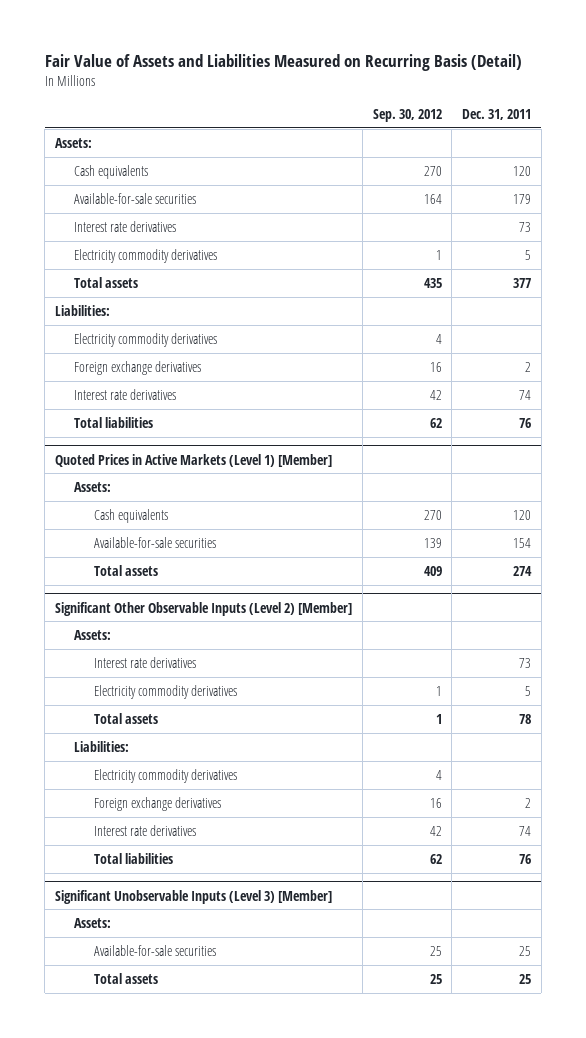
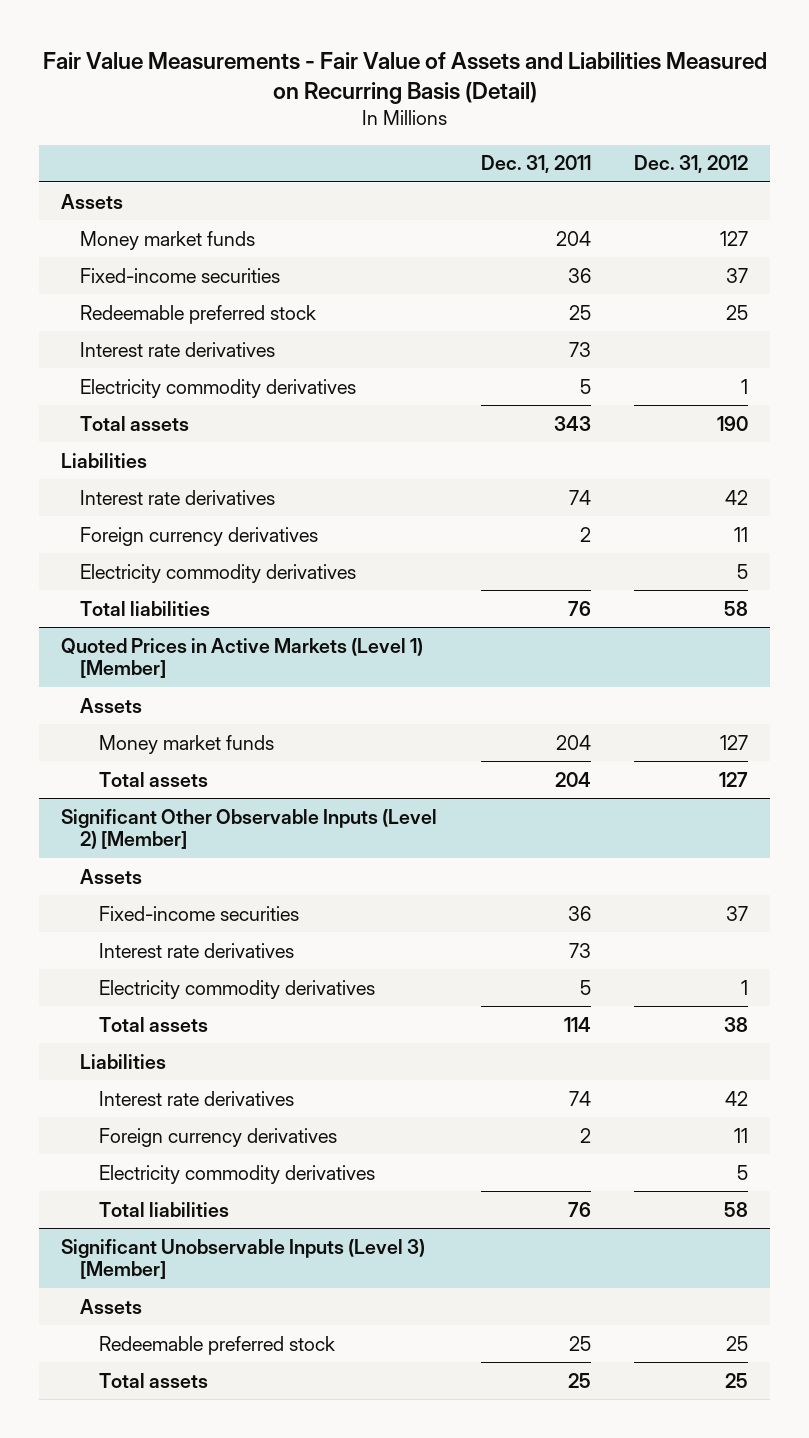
- Fair Value of Assets and Liabilities Measured on Recurring Basis (Detail)
+ Fair Value Measurements - Fair Value of Assets and Liabilities Measured on Recurring Basis (Detail)
- | Sep. 30, 2012 | Dec. 31, 2011
+ | Dec. 31, 2011 | Dec. 31, 2012
- Assets:
- Cash equivalents | 270 | 120
- Available-for-sale securities | 164 | 179
+ Assets
+ Money market funds | 204 | 127
+ Fixed-income securities | 36 | 37
+ Redeemable preferred stock | 25 | 25
- Total assets | 435 | 377
- Liabilities:
- Foreign exchange derivatives | 16 | 2
+ Total assets | 343 | 190
+ Liabilities
+ Foreign currency derivatives | 2 | 11
moved down: Electricity commodity derivatives | | 5
@ Quoted Prices in Active Markets (Level 1) [Member]
- Assets:
- Cash equivalents | 270 | 120
- Available-for-sale securities | 139 | 154
- Total assets | 409 | 274
+ Assets
+ Money market funds | 204 | 127
+ Total assets | 204 | 127
@ Significant Other Observable Inputs (Level 2) [Member]
- Assets:
+ Assets
+ Fixed-income securities | 36 | 37
- Total assets | 1 | 78
- Liabilities:
- Foreign exchange derivatives | 16 | 2
+ Total assets | 114 | 38
+ Liabilities
+ Foreign currency derivatives | 2 | 11
moved down: Electricity commodity derivatives | | 5
@ Significant Unobservable Inputs (Level 3) [Member]
- Assets:
- Available-for-sale securities | 25 | 25
+ Assets
+ Redeemable preferred stock | 25 | 25

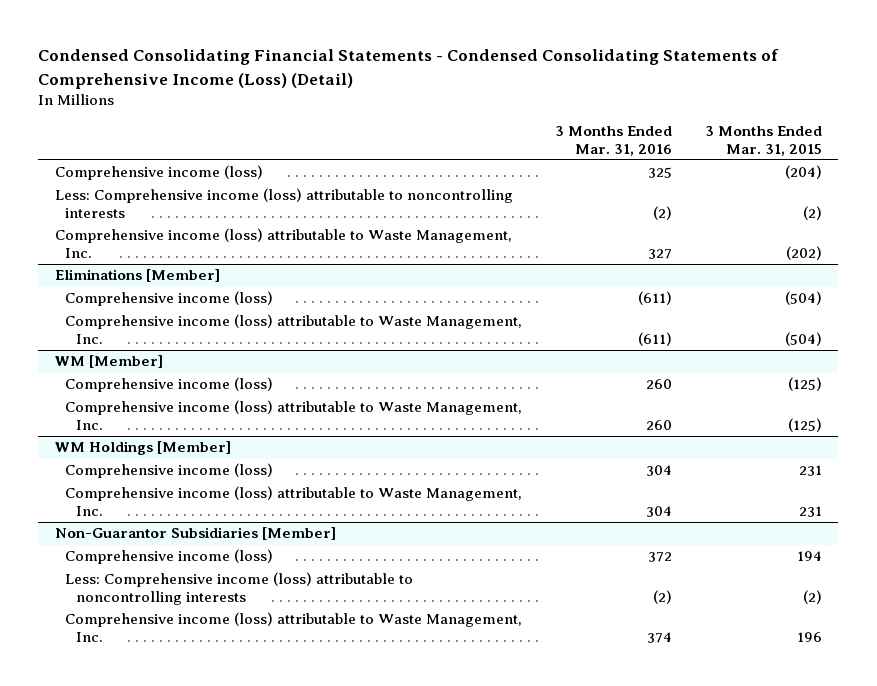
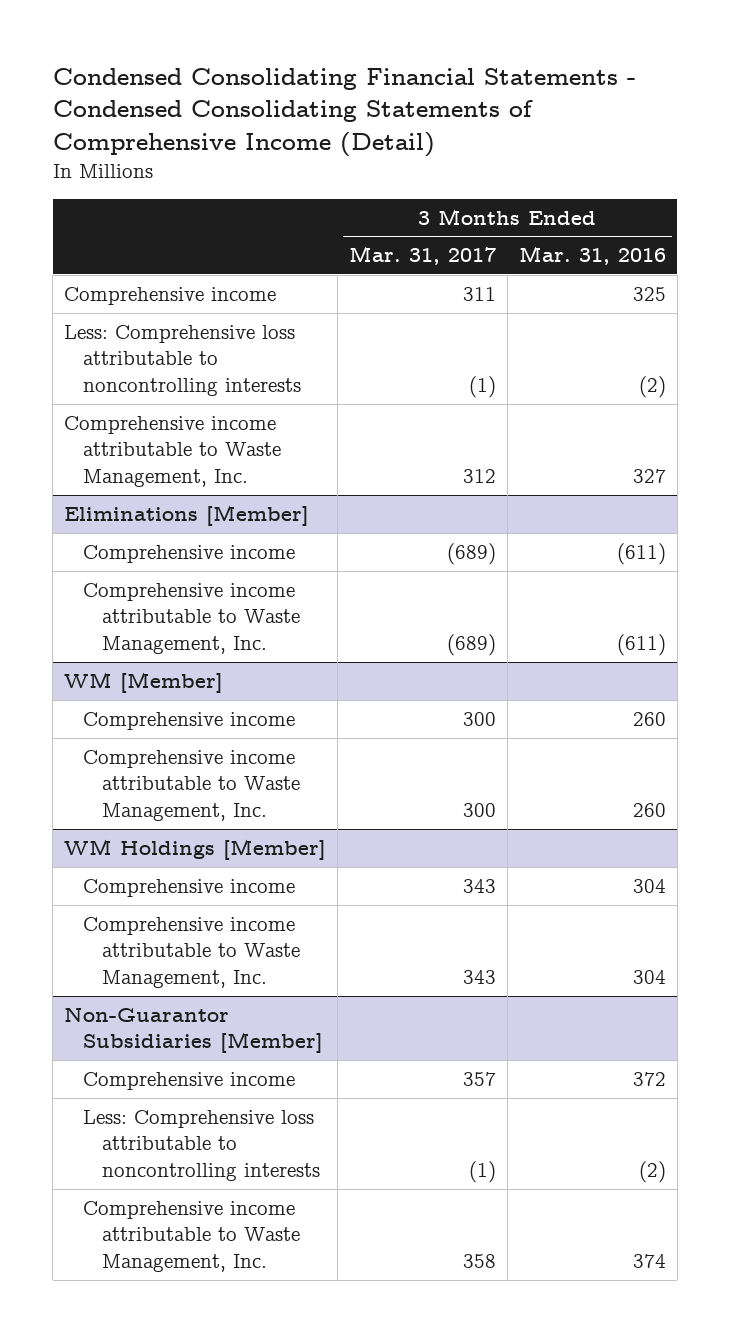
- Condensed Consolidating Financial Statements - Condensed Consolidating Statements of Comprehensive Income (Loss) (Detail)
+ Condensed Consolidating Financial Statements - Condensed Consolidating Statements of Comprehensive Income (Detail)
- | 3 Months Ended Mar. 31, 2016 | 3 Months Ended Mar. 31, 2015
+ | 3 Months Ended Mar. 31, 2017 | 3 Months Ended Mar. 31, 2016
- Comprehensive income (loss) | 325 | (204)
- Less: Comprehensive income (loss) attributable to noncontrolling interests | (2) | (2)
- Comprehensive income (loss) attributable to Waste Management, Inc. | 327 | (202)
+ Comprehensive income | 311 | 325
+ Less: Comprehensive loss attributable to noncontrolling interests | (1) | (2)
+ Comprehensive income attributable to Waste Management, Inc. | 312 | 327
@ Eliminations [Member]
- Comprehensive income (loss) | (611) | (504)
- Comprehensive income (loss) attributable to Waste Management, Inc. | (611) | (504)
+ Comprehensive income | (689) | (611)
+ Comprehensive income attributable to Waste Management, Inc. | (689) | (611)
@ WM [Member]
- Comprehensive income (loss) | 260 | (125)
- Comprehensive income (loss) attributable to Waste Management, Inc. | 260 | (125)
+ Comprehensive income | 300 | 260
+ Comprehensive income attributable to Waste Management, Inc. | 300 | 260
@ WM Holdings [Member]
- Comprehensive income (loss) | 304 | 231
- Comprehensive income (loss) attributable to Waste Management, Inc. | 304 | 231
+ Comprehensive income | 343 | 304
+ Comprehensive income attributable to Waste Management, Inc. | 343 | 304
@ Non-Guarantor Subsidiaries [Member]
- Comprehensive income (loss) | 372 | 194
- Less: Comprehensive income (loss) attributable to noncontrolling interests | (2) | (2)
- Comprehensive income (loss) attributable to Waste Management, Inc. | 374 | 196
+ Comprehensive income | 357 | 372
+ Less: Comprehensive loss attributable to noncontrolling interests | (1) | (2)
+ Comprehensive income attributable to Waste Management, Inc. | 358 | 374

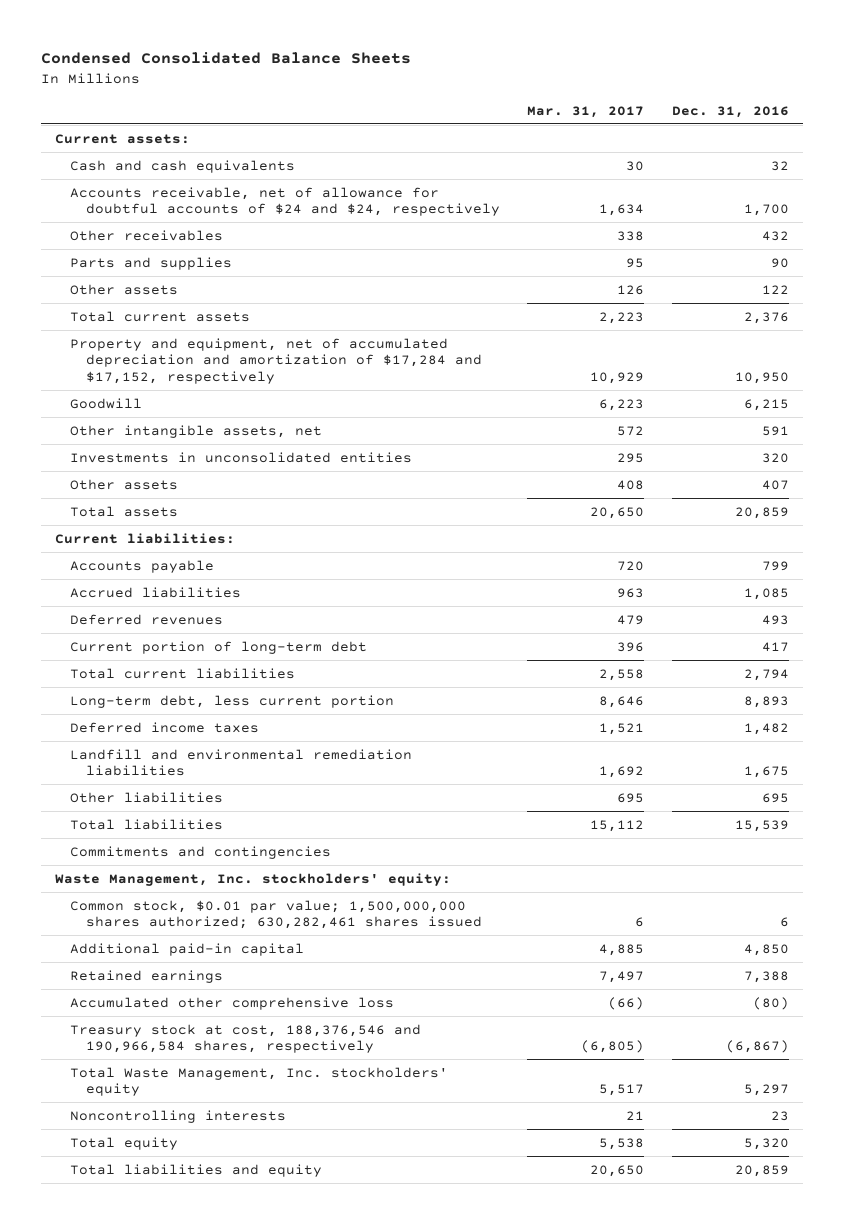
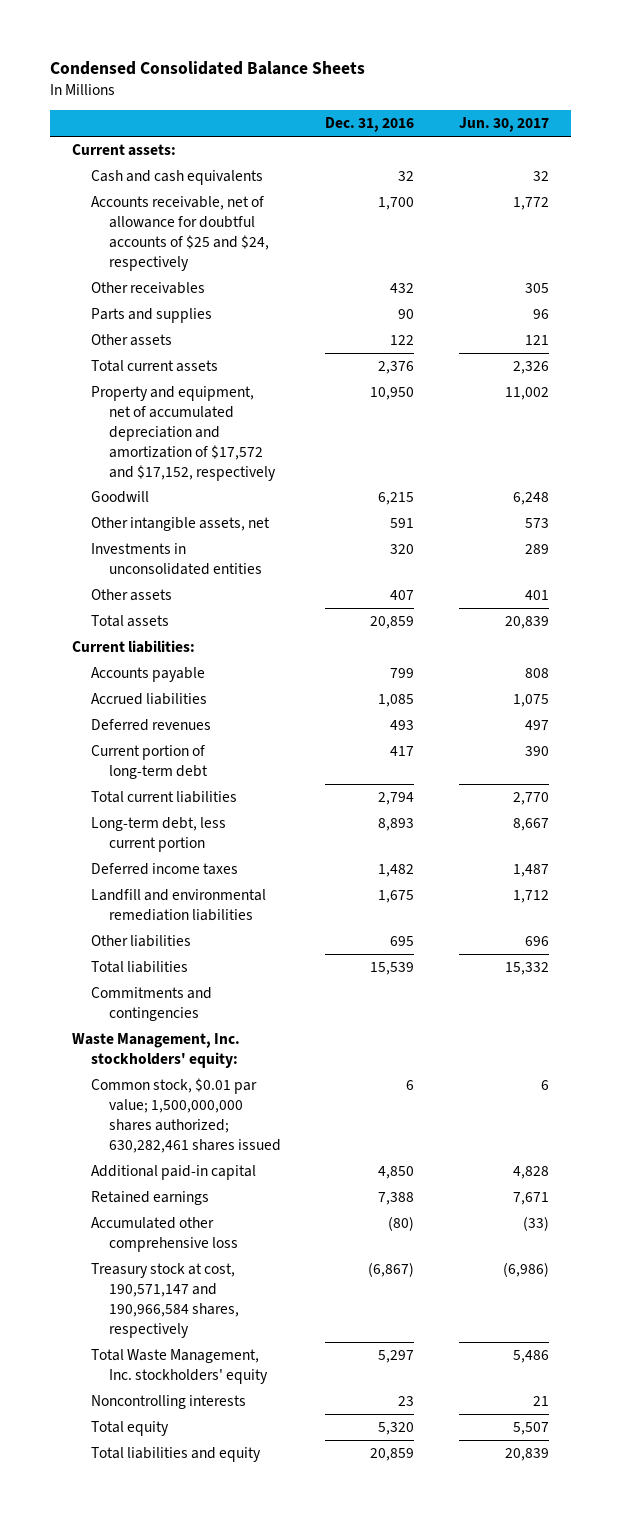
- | Mar. 31, 2017 | Dec. 31, 2016
+ | Dec. 31, 2016 | Jun. 30, 2017
- Accounts receivable, net of allowance for doubtful accounts of $24 and $24, respectively | 1,634 | 1,700
+ Accounts receivable, net of allowance for doubtful accounts of $25 and $24, respectively | 1,700 | 1,772
- Property and equipment, net of accumulated depreciation and amortization of $17,284 and $17,152, respectively | 10,929 | 10,950
+ Property and equipment, net of accumulated depreciation and amortization of $17,572 and $17,152, respectively | 10,950 | 11,002
- Treasury stock at cost, 188,376,546 and 190,966,584 shares, respectively | (6,805) | (6,867)
+ Treasury stock at cost, 190,571,147 and 190,966,584 shares, respectively | (6,867) | (6,986)

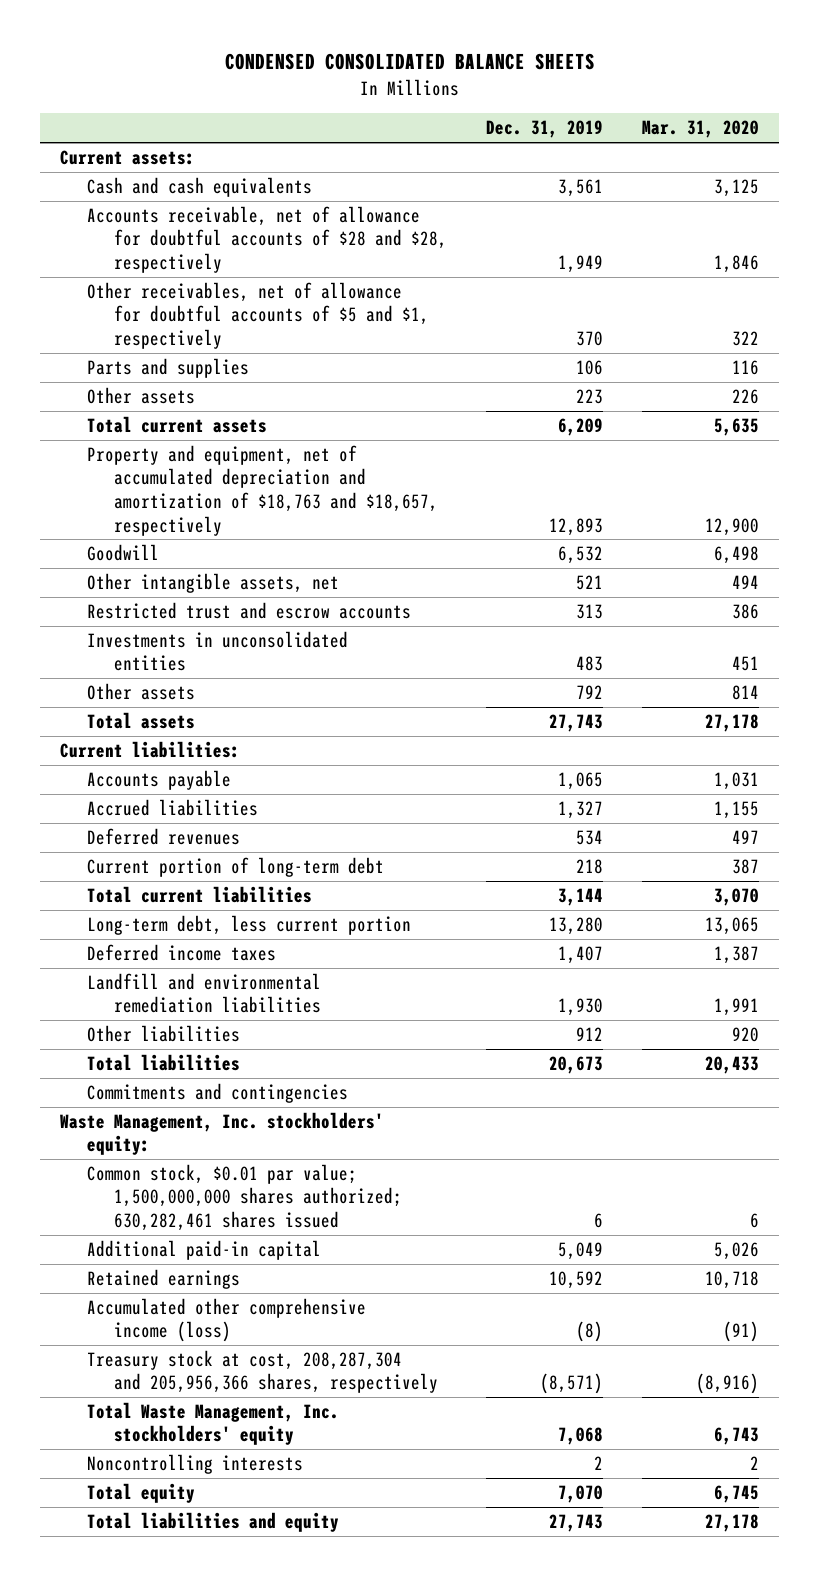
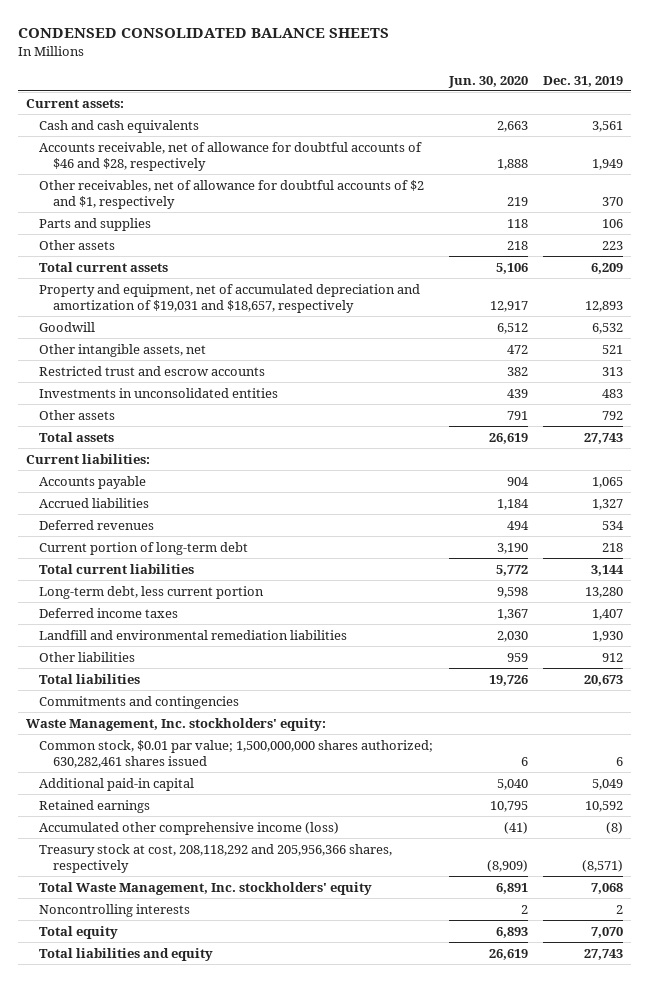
- | Dec. 31, 2019 | Mar. 31, 2020
+ | Jun. 30, 2020 | Dec. 31, 2019
- Accounts receivable, net of allowance for doubtful accounts of $28 and $28, respectively | 1,949 | 1,846
- Other receivables, net of allowance for doubtful accounts of $5 and $1, respectively | 370 | 322
+ Accounts receivable, net of allowance for doubtful accounts of $46 and $28, respectively | 1,888 | 1,949
+ Other receivables, net of allowance for doubtful accounts of $2 and $1, respectively | 219 | 370
- Property and equipment, net of accumulated depreciation and amortization of $18,763 and $18,657, respectively | 12,893 | 12,900
+ Property and equipment, net of accumulated depreciation and amortization of $19,031 and $18,657, respectively | 12,917 | 12,893
- Treasury stock at cost, 208,287,304 and 205,956,366 shares, respectively | (8,571) | (8,916)
+ Treasury stock at cost, 208,118,292 and 205,956,366 shares, respectively | (8,909) | (8,571)

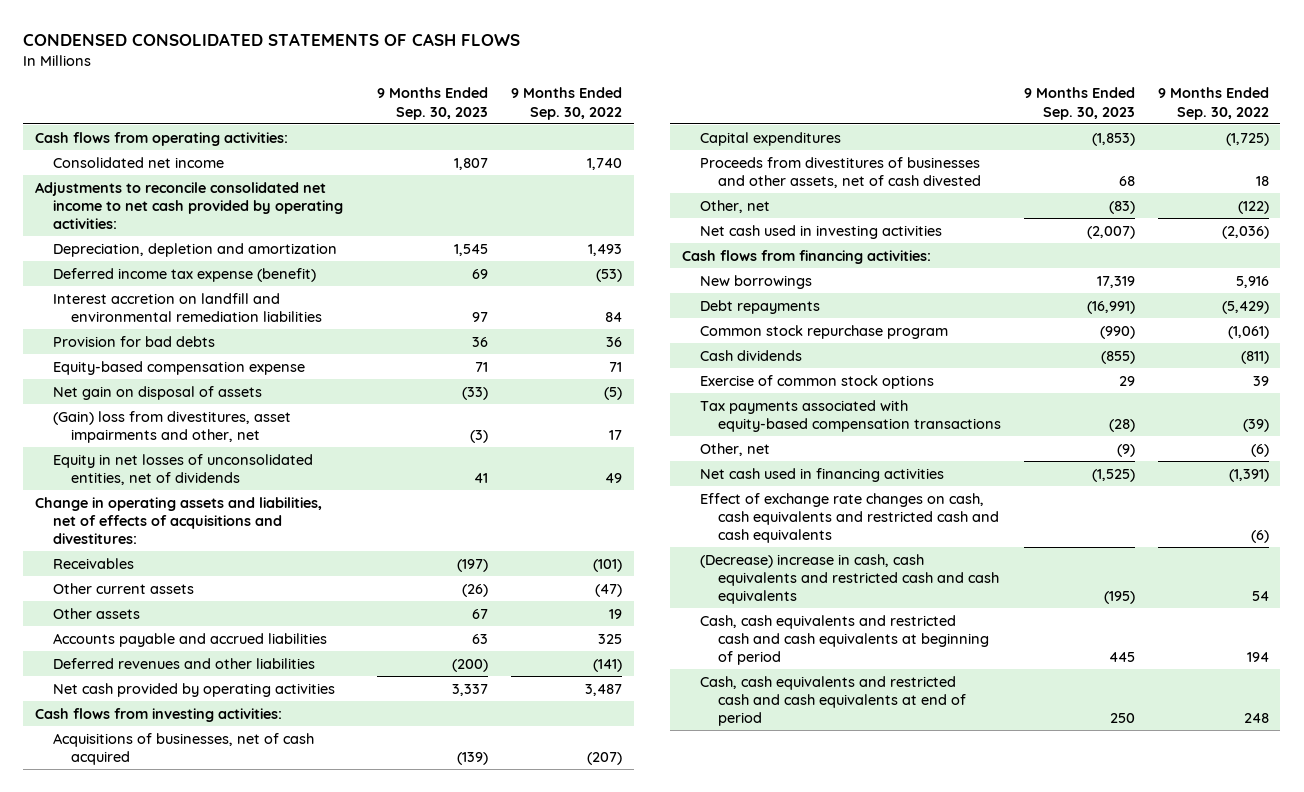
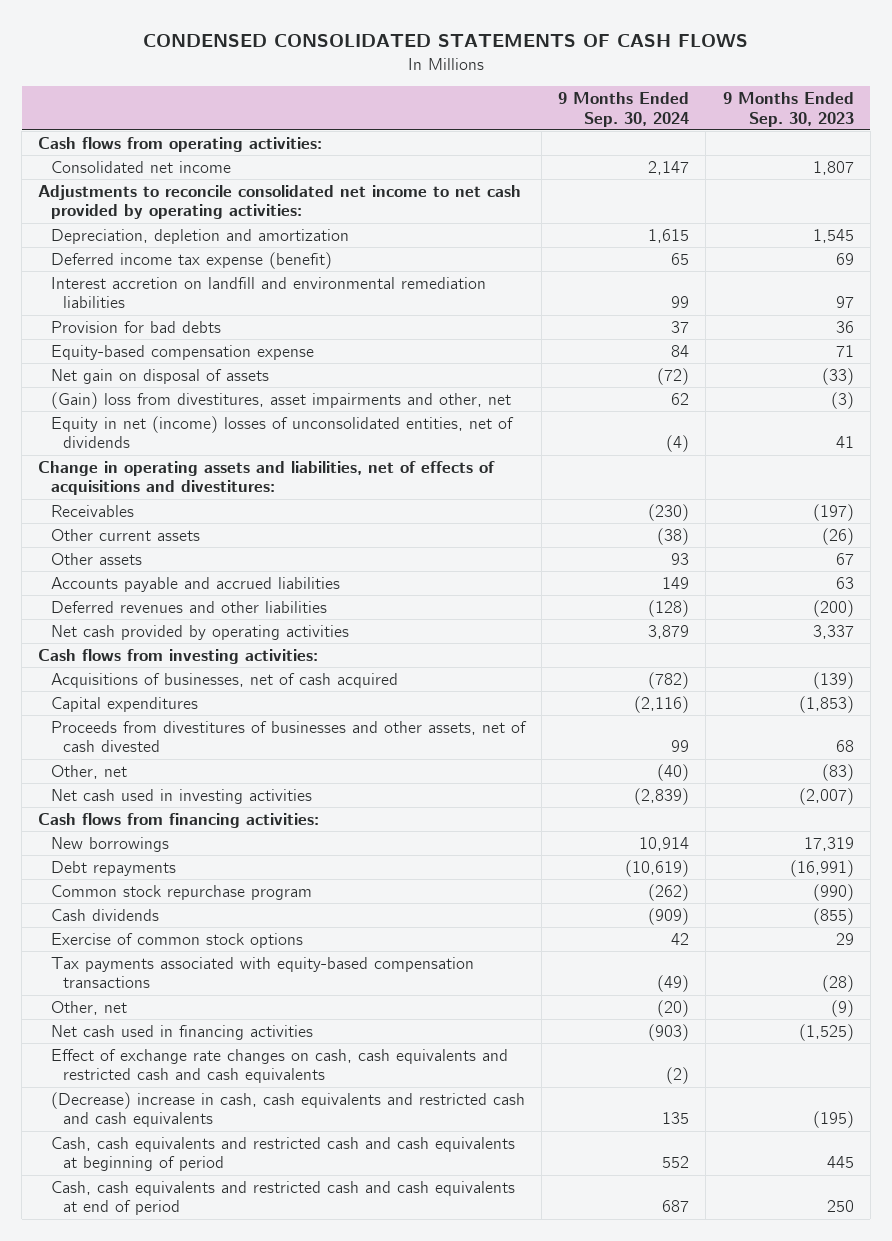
- | 9 Months Ended Sep. 30, 2023 | 9 Months Ended Sep. 30, 2022
+ | 9 Months Ended Sep. 30, 2024 | 9 Months Ended Sep. 30, 2023
- Equity in net losses of unconsolidated entities, net of dividends | 41 | 49
+ Equity in net (income) losses of unconsolidated entities, net of dividends | (4) | 41

